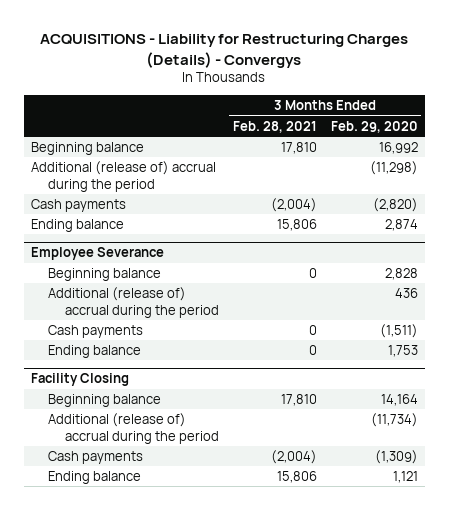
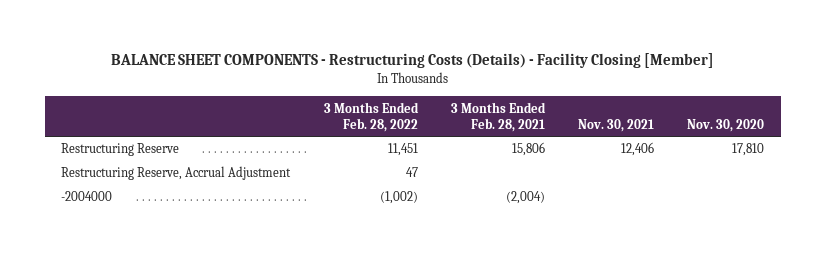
- ACQUISITIONS - Liability for Restructuring Charges (Details) - Convergys
+ BALANCE SHEET COMPONENTS - Restructuring Costs (Details) - Facility Closing [Member]
- | 3 Months Ended Feb. 28, 2021 | 3 Months Ended Feb. 29, 2020
+ | 3 Months Ended Feb. 28, 2022 | 3 Months Ended Feb. 28, 2021 | Nov. 30, 2021 | Nov. 30, 2020
- Beginning balance | 17,810 | 16,992
- Additional (release of) accrual during the period | | (11,298)
- Cash payments | (2,004) | (2,820)
- Ending balance | 15,806 | 2,874
- Employee Severance
- Beginning balance | 0 | 2,828
- Additional (release of) accrual during the period | | 436
- Cash payments | 0 | (1,511)
- Ending balance | 0 | 1,753
- Facility Closing
- Beginning balance | 17,810 | 14,164
- Additional (release of) accrual during the period | | (11,734)
- Cash payments | (2,004) | (1,309)
- Ending balance | 15,806 | 1,121
+ Restructuring Reserve | 11,451 | 15,806 | 12,406 | 17,810
+ Restructuring Reserve, Accrual Adjustment | 47 | | |
+ -2004000 | (1,002) | (2,004) | |

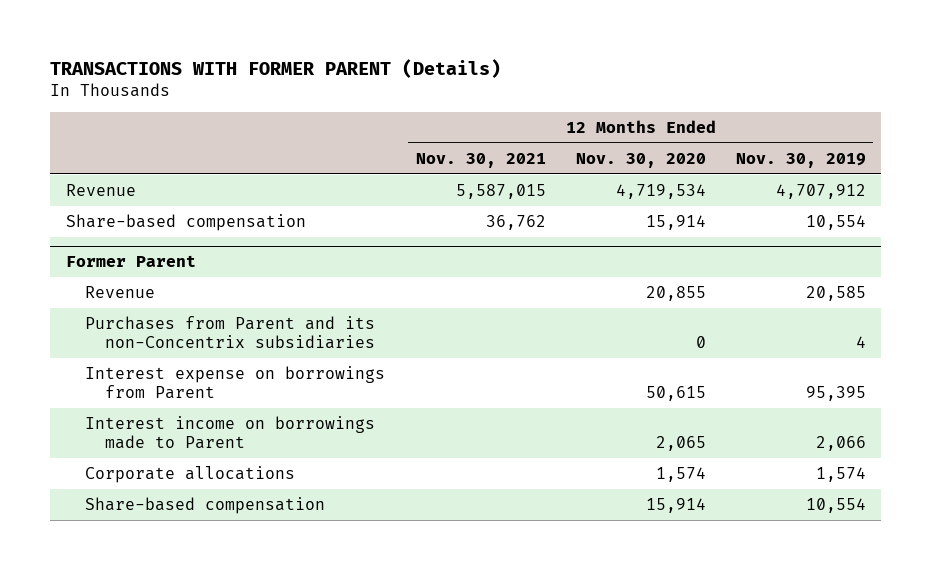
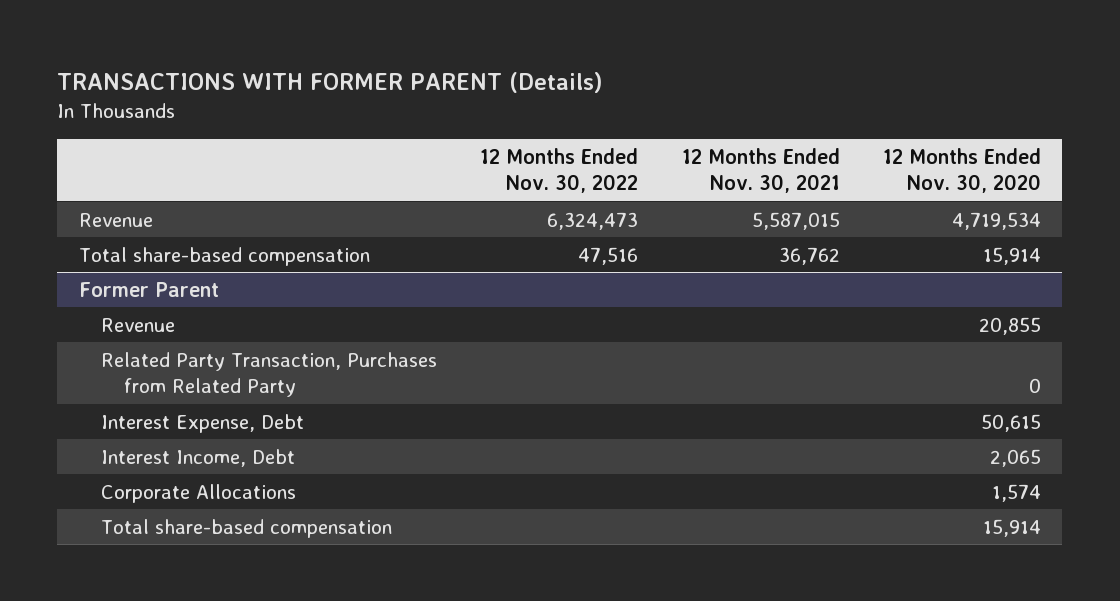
- | 12 Months Ended Nov. 30, 2021 | 12 Months Ended Nov. 30, 2020 | 12 Months Ended Nov. 30, 2019
+ | 12 Months Ended Nov. 30, 2022 | 12 Months Ended Nov. 30, 2021 | 12 Months Ended Nov. 30, 2020
- Share-based compensation | 36,762 | 15,914 | 10,554
+ Total share-based compensation | 47,516 | 36,762 | 15,914
@ Former Parent
- Purchases from Parent and its non-Concentrix subsidiaries | | 0 | 4
- Interest expense on borrowings from Parent | | 50,615 | 95,395
- Interest income on borrowings made to Parent | | 2,065 | 2,066
- Corporate allocations | | 1,574 | 1,574
- Share-based compensation | | 15,914 | 10,554
+ Related Party Transaction, Purchases from Related Party | | | 0
+ Interest Expense, Debt | | | 50,615
+ Interest Income, Debt | | | 2,065
+ Corporate Allocations | | | 1,574
+ Total share-based compensation | | | 15,914

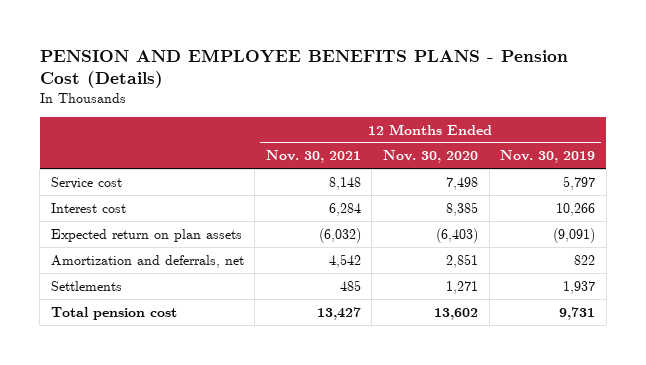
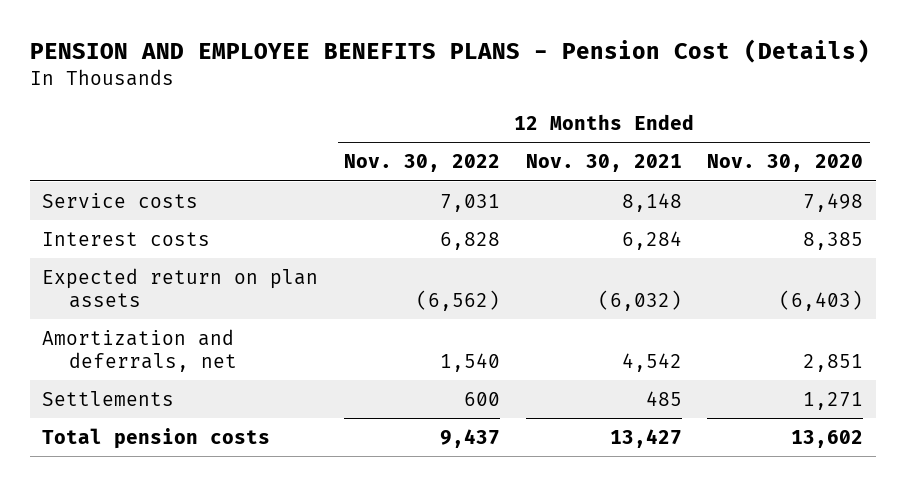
- | 12 Months Ended Nov. 30, 2021 | 12 Months Ended Nov. 30, 2020 | 12 Months Ended Nov. 30, 2019
+ | 12 Months Ended Nov. 30, 2022 | 12 Months Ended Nov. 30, 2021 | 12 Months Ended Nov. 30, 2020
- Service cost | 8,148 | 7,498 | 5,797
- Interest cost | 6,284 | 8,385 | 10,266
+ Service costs | 7,031 | 8,148 | 7,498
+ Interest costs | 6,828 | 6,284 | 8,385
- Total pension cost | 13,427 | 13,602 | 9,731
+ Total pension costs | 9,437 | 13,427 | 13,602

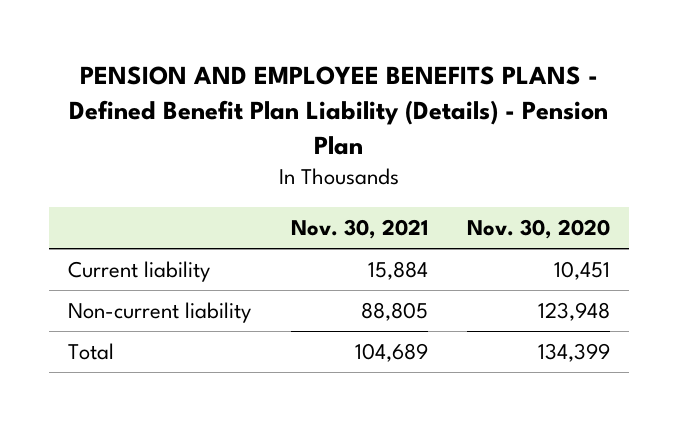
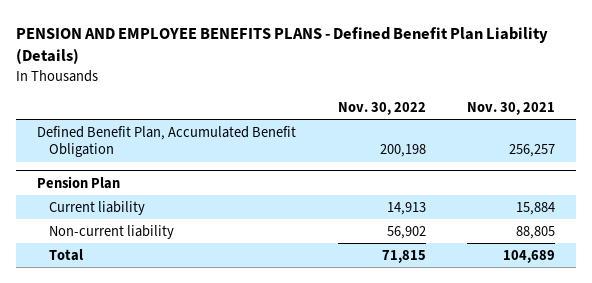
- PENSION AND EMPLOYEE BENEFITS PLANS - Defined Benefit Plan Liability (Details) - Pension Plan
+ PENSION AND EMPLOYEE BENEFITS PLANS - Defined Benefit Plan Liability (Details)
- | Nov. 30, 2021 | Nov. 30, 2020
+ | Nov. 30, 2022 | Nov. 30, 2021
+ Defined Benefit Plan, Accumulated Benefit Obligation | 200,198 | 256,257
+ Pension Plan

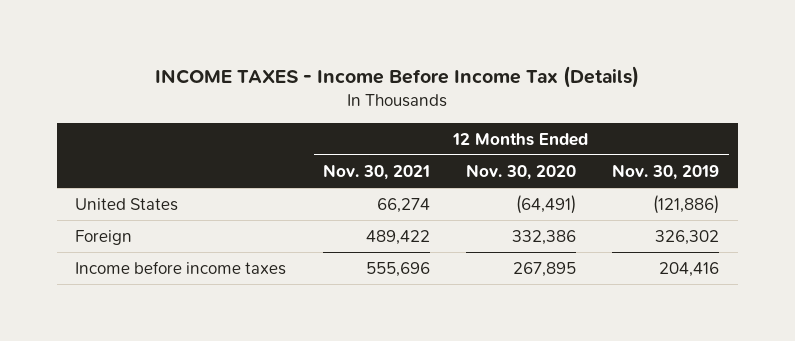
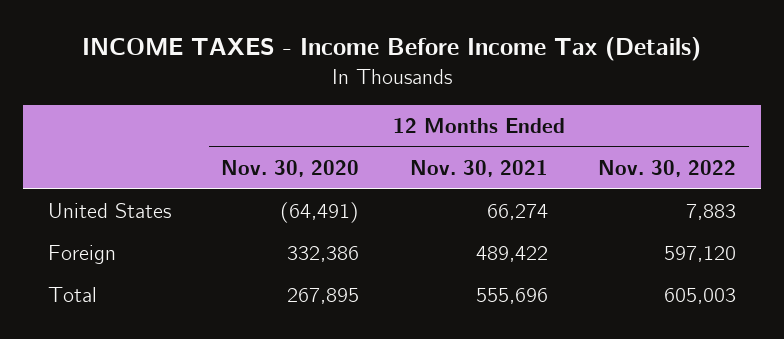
- | 12 Months Ended Nov. 30, 2021 | 12 Months Ended Nov. 30, 2020 | 12 Months Ended Nov. 30, 2019
+ | 12 Months Ended Nov. 30, 2020 | 12 Months Ended Nov. 30, 2021 | 12 Months Ended Nov. 30, 2022
- Income before income taxes | 555,696 | 267,895 | 204,416
+ Total | 267,895 | 555,696 | 605,003

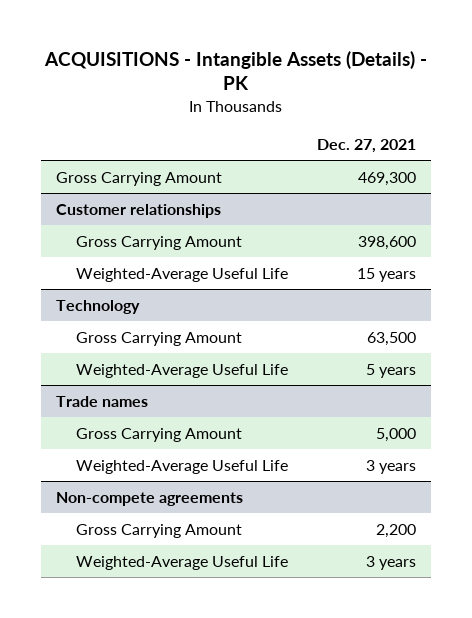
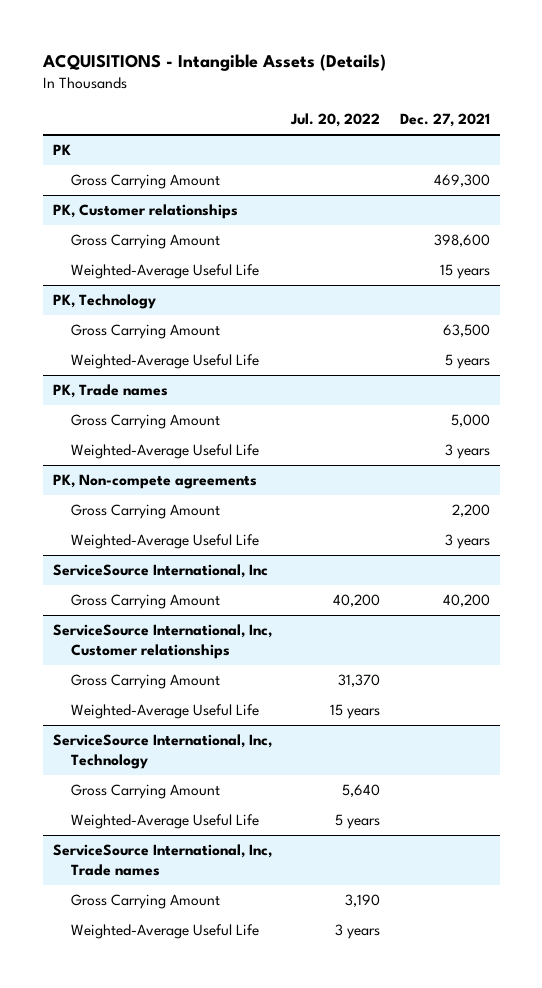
- ACQUISITIONS - Intangible Assets (Details) - PK
+ ACQUISITIONS - Intangible Assets (Details)
- | Dec. 27, 2021
+ | Jul. 20, 2022 | Dec. 27, 2021
+ PK
- Customer relationships
+ PK, Customer relationships
- Technology
+ PK, Technology
- Trade names
+ PK, Trade names
- Non-compete agreements
+ PK, Non-compete agreements
+ ServiceSource International, Inc
+ Gross Carrying Amount | 40,200 | 40,200
+ ServiceSource International, Inc, Customer relationships
+ Gross Carrying Amount | 31,370 |
+ Weighted-Average Useful Life | 15 years |
+ ServiceSource International, Inc, Technology
+ Gross Carrying Amount | 5,640 |
+ Weighted-Average Useful Life | 5 years |
+ ServiceSource International, Inc, Trade names
+ Gross Carrying Amount | 3,190 |
+ Weighted-Average Useful Life | 3 years |

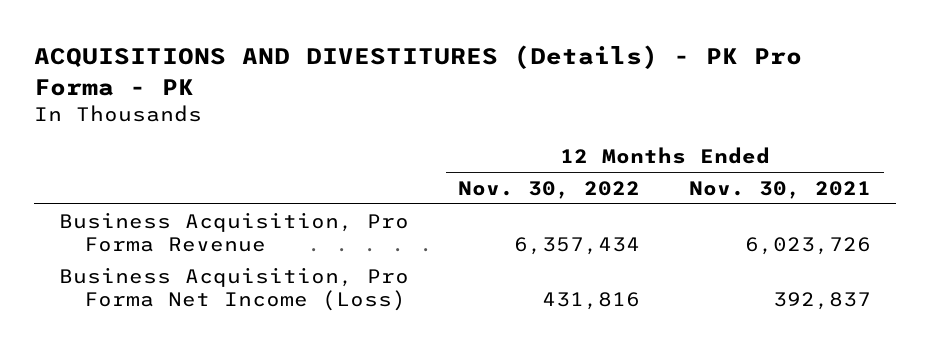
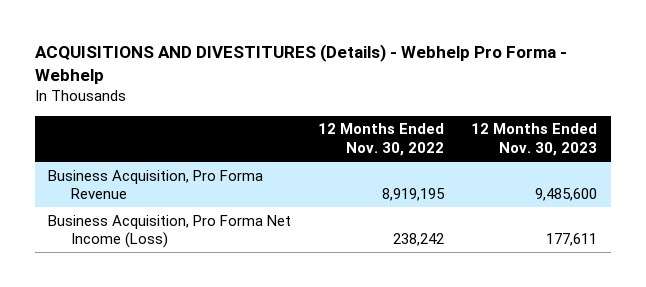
- ACQUISITIONS AND DIVESTITURES (Details) - PK Pro Forma - PK
+ ACQUISITIONS AND DIVESTITURES (Details) - Webhelp Pro Forma - Webhelp
- | 12 Months Ended Nov. 30, 2022 | 12 Months Ended Nov. 30, 2021
+ | 12 Months Ended Nov. 30, 2022 | 12 Months Ended Nov. 30, 2023
- Business Acquisition, Pro Forma Revenue | 6,357,434 | 6,023,726
- Business Acquisition, Pro Forma Net Income (Loss) | 431,816 | 392,837
+ Business Acquisition, Pro Forma Revenue | 8,919,195 | 9,485,600
+ Business Acquisition, Pro Forma Net Income (Loss) | 238,242 | 177,611

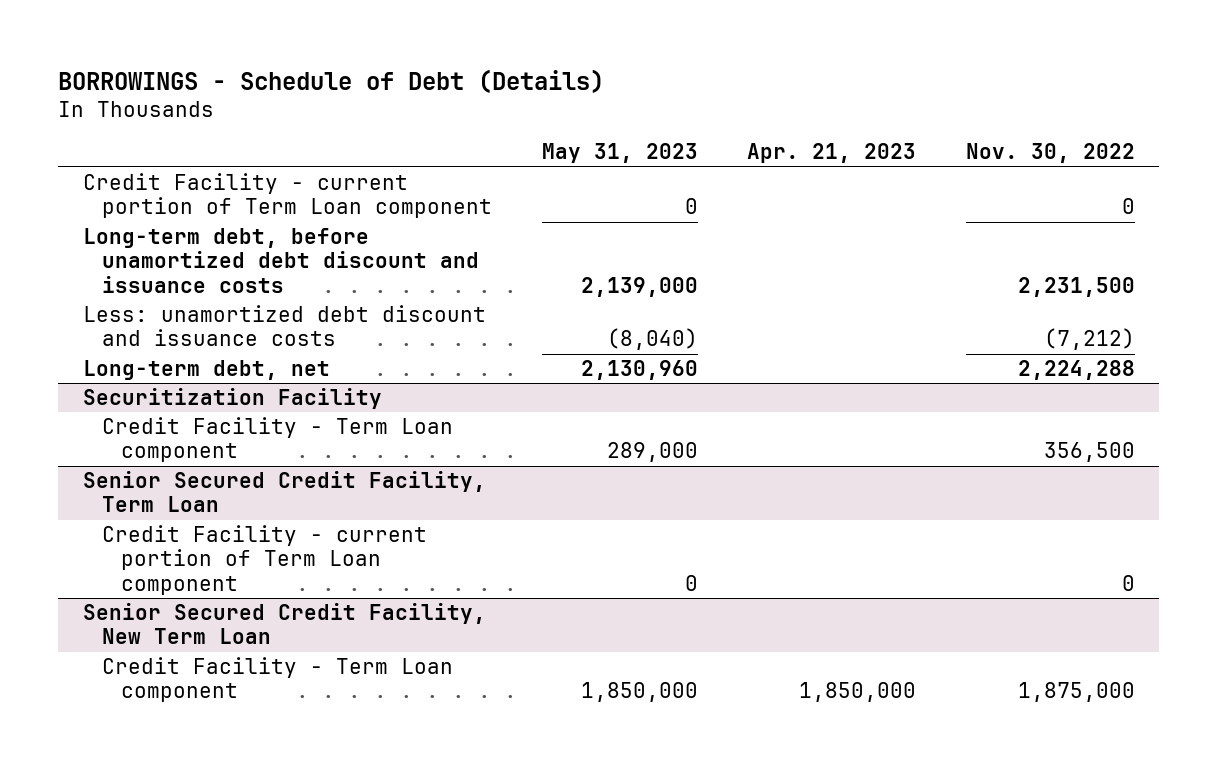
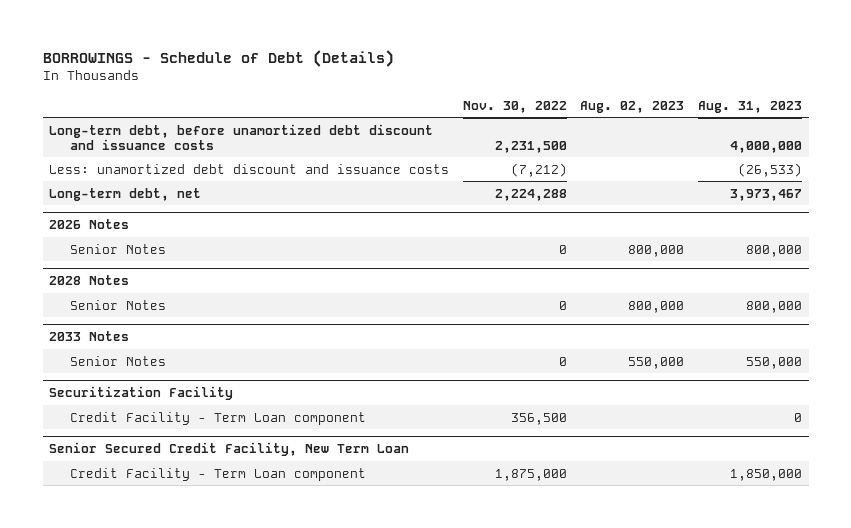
- | May 31, 2023 | Apr. 21, 2023 | Nov. 30, 2022
+ | Nov. 30, 2022 | Aug. 02, 2023 | Aug. 31, 2023
- Credit Facility - current portion of Term Loan component | 0 | | 0
+ 2026 Notes
+ Senior Notes | 0 | 800,000 | 800,000
+ 2028 Notes
+ Senior Notes | 0 | 800,000 | 800,000
+ 2033 Notes
+ Senior Notes | 0 | 550,000 | 550,000
- Senior Secured Credit Facility, Term Loan
- Credit Facility - current portion of Term Loan component | 0 | | 0

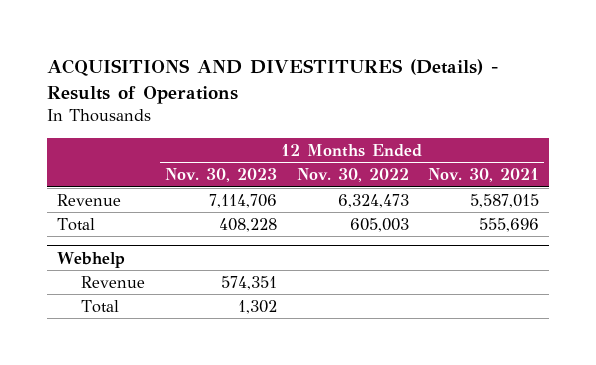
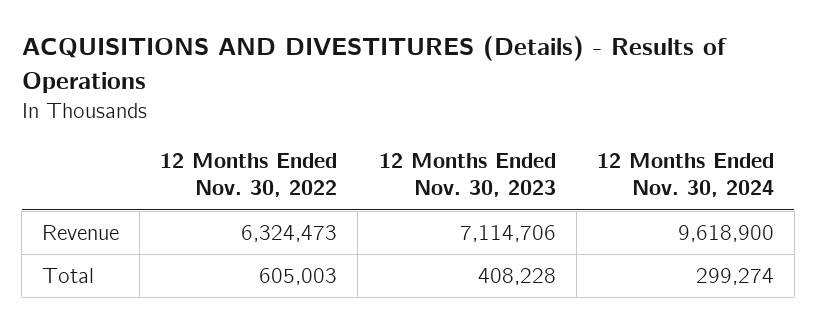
- | 12 Months Ended Nov. 30, 2023 | 12 Months Ended Nov. 30, 2022 | 12 Months Ended Nov. 30, 2021
+ | 12 Months Ended Nov. 30, 2022 | 12 Months Ended Nov. 30, 2023 | 12 Months Ended Nov. 30, 2024
- Webhelp
- Revenue | 574,351 | |
- Total | 1,302 | |

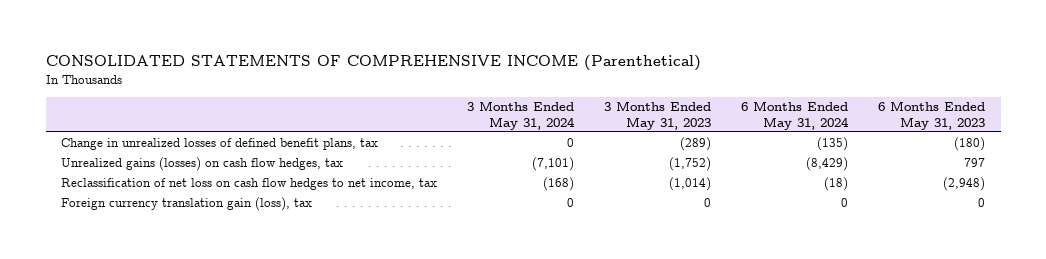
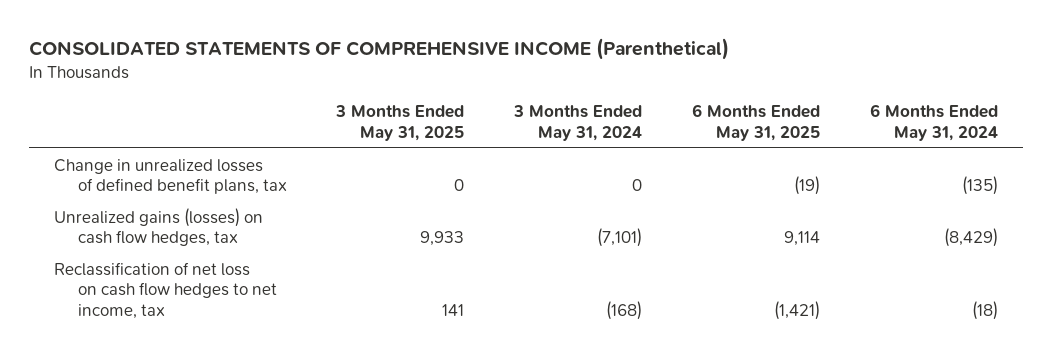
- | 3 Months Ended May 31, 2024 | 3 Months Ended May 31, 2023 | 6 Months Ended May 31, 2024 | 6 Months Ended May 31, 2023
+ | 3 Months Ended May 31, 2025 | 3 Months Ended May 31, 2024 | 6 Months Ended May 31, 2025 | 6 Months Ended May 31, 2024
- Foreign currency translation gain (loss), tax | 0 | 0 | 0 | 0

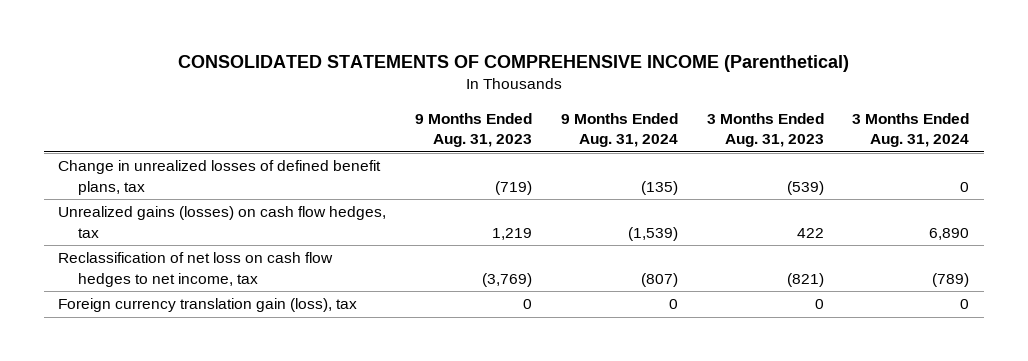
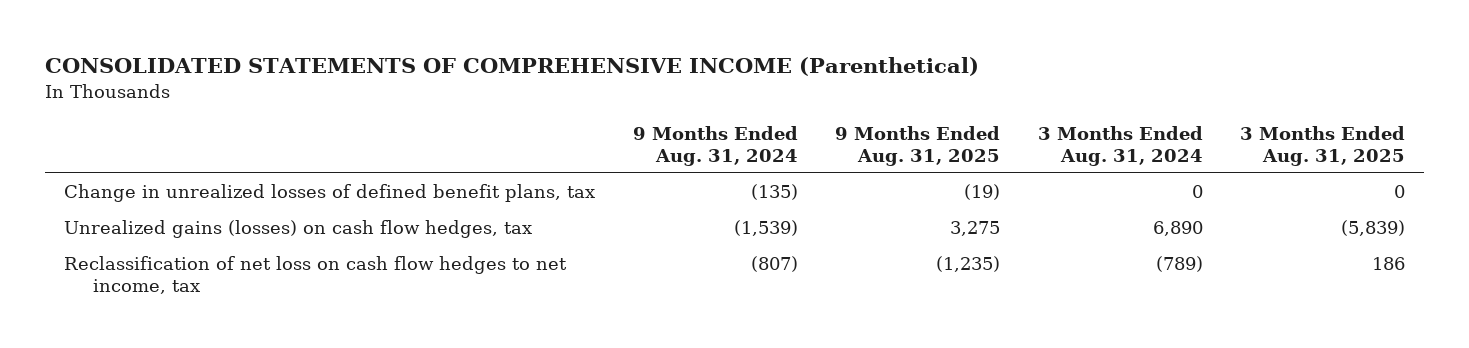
- | 9 Months Ended Aug. 31, 2023 | 9 Months Ended Aug. 31, 2024 | 3 Months Ended Aug. 31, 2023 | 3 Months Ended Aug. 31, 2024
+ | 9 Months Ended Aug. 31, 2024 | 9 Months Ended Aug. 31, 2025 | 3 Months Ended Aug. 31, 2024 | 3 Months Ended Aug. 31, 2025
- Foreign currency translation gain (loss), tax | 0 | 0 | 0 | 0

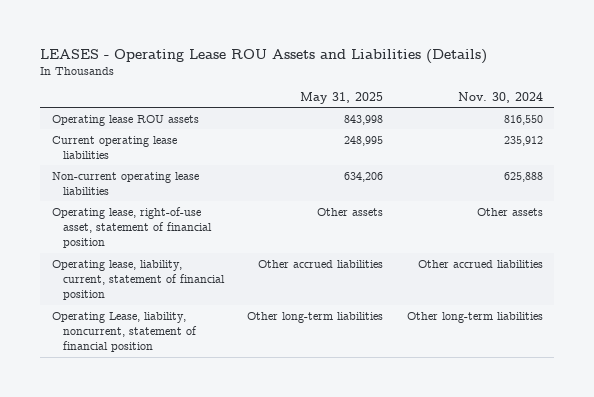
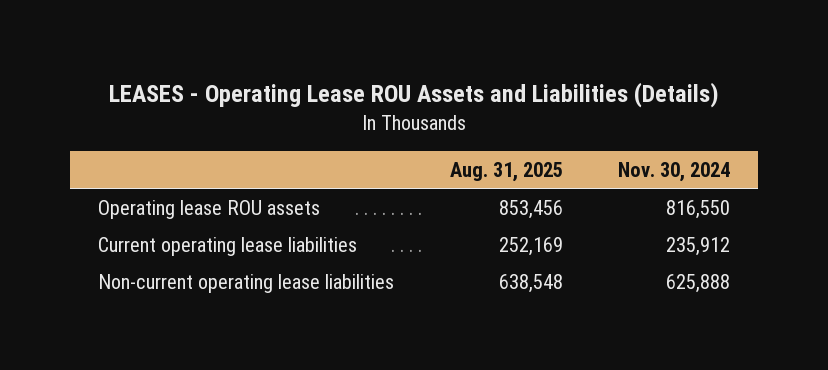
- | May 31, 2025 | Nov. 30, 2024
+ | Aug. 31, 2025 | Nov. 30, 2024
- Operating lease, right-of-use asset, statement of financial position | Other assets | Other assets
- Operating lease, liability, current, statement of financial position | Other accrued liabilities | Other accrued liabilities
- Operating Lease, liability, noncurrent, statement of financial position | Other long-term liabilities | Other long-term liabilities

